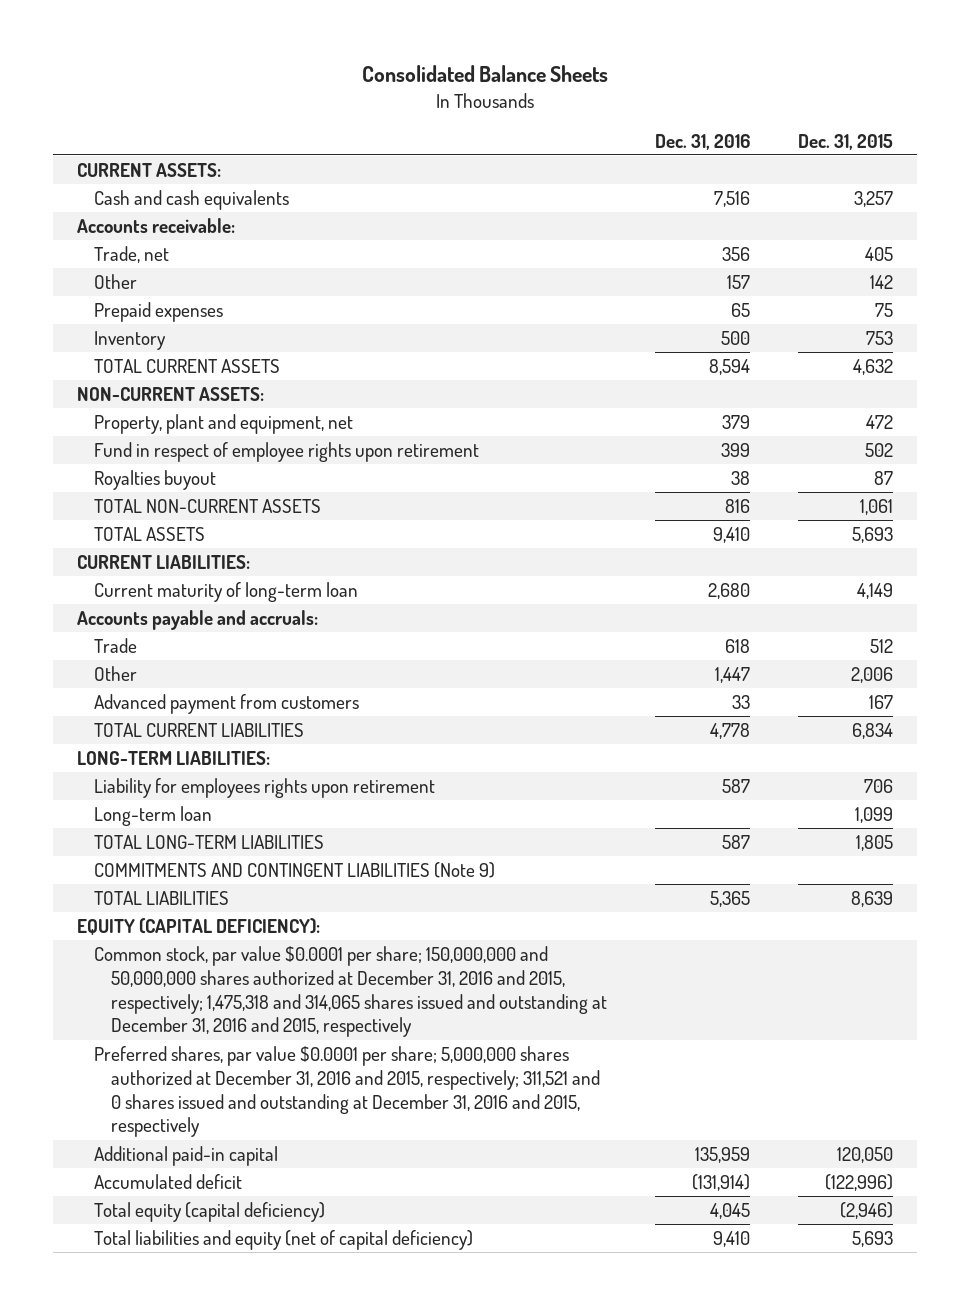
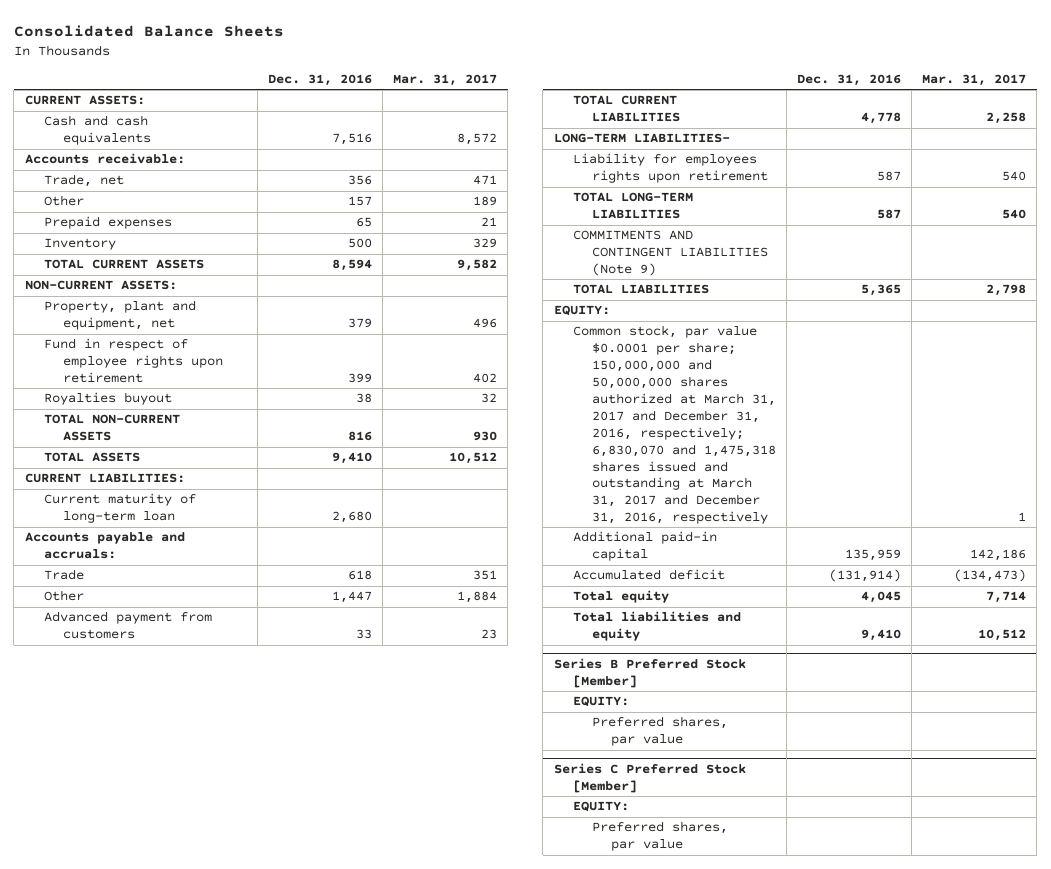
- | Dec. 31, 2016 | Dec. 31, 2015
+ | Dec. 31, 2016 | Mar. 31, 2017
- LONG-TERM LIABILITIES:
+ LONG-TERM LIABILITIES-
- Long-term loan | | 1,099
- EQUITY (CAPITAL DEFICIENCY):
- Common stock, par value $0.0001 per share; 150,000,000 and 50,000,000 shares authorized at December 31, 2016 and 2015, respectively; 1,475,318 and 314,065 shares issued and outstanding at December 31, 2016 and 2015, respectively
- Preferred shares, par value $0.0001 per share; 5,000,000 shares authorized at December 31, 2016 and 2015, respectively; 311,521 and 0 shares issued and outstanding at December 31, 2016 and 2015, respectively
+ EQUITY:
+ Common stock, par value $0.0001 per share; 150,000,000 and 50,000,000 shares authorized at March 31, 2017 and December 31, 2016, respectively; 6,830,070 and 1,475,318 shares issued and outstanding at March 31, 2017 and December 31, 2016, respectively | | 1
- Total equity (capital deficiency) | 4,045 | (2,946)
- Total liabilities and equity (net of capital deficiency) | 9,410 | 5,693
+ Total equity | 4,045 | 7,714
+ Total liabilities and equity | 9,410 | 10,512
+ Series B Preferred Stock [Member]
+ EQUITY:
+ Preferred shares, par value
+ Series C Preferred Stock [Member]
+ EQUITY:
+ Preferred shares, par value

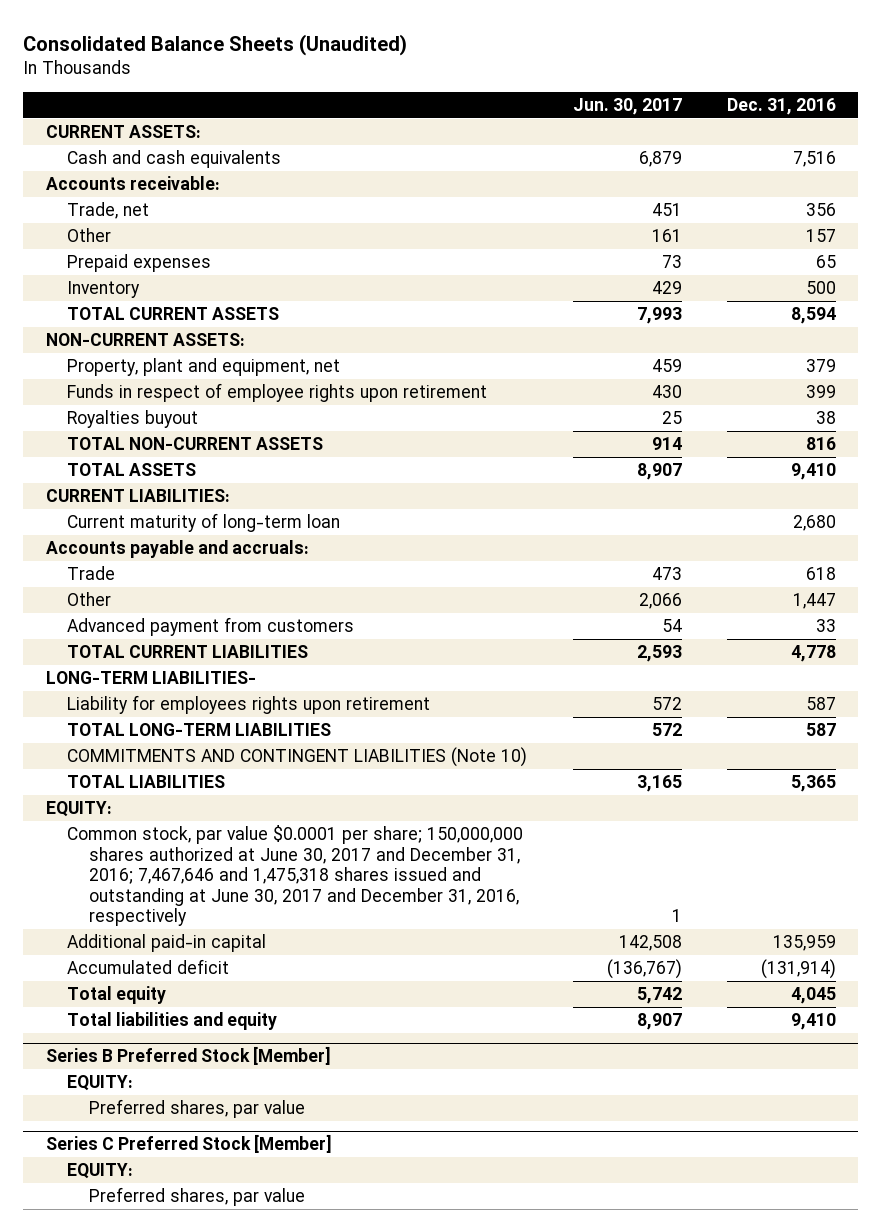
- Consolidated Balance Sheets
+ Consolidated Balance Sheets (Unaudited)
- | Dec. 31, 2016 | Mar. 31, 2017
+ | Jun. 30, 2017 | Dec. 31, 2016
- Fund in respect of employee rights upon retirement | 399 | 402
+ Funds in respect of employee rights upon retirement | 430 | 399
- COMMITMENTS AND CONTINGENT LIABILITIES (Note 9)
+ COMMITMENTS AND CONTINGENT LIABILITIES (Note 10)
- Common stock, par value $0.0001 per share; 150,000,000 and 50,000,000 shares authorized at March 31, 2017 and December 31, 2016, respectively; 6,830,070 and 1,475,318 shares issued and outstanding at March 31, 2017 and December 31, 2016, respectively | | 1
+ Common stock, par value $0.0001 per share; 150,000,000 shares authorized at June 30, 2017 and December 31, 2016; 7,467,646 and 1,475,318 shares issued and outstanding at June 30, 2017 and December 31, 2016, respectively | 1 |

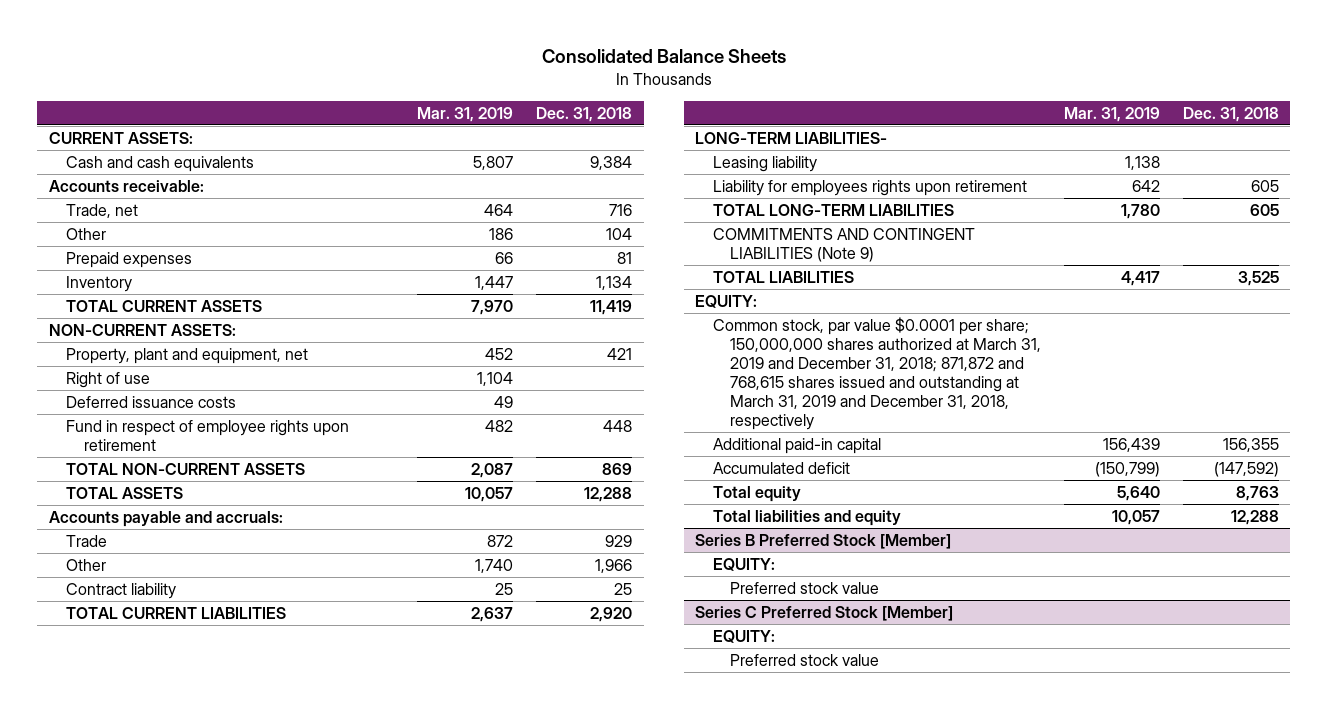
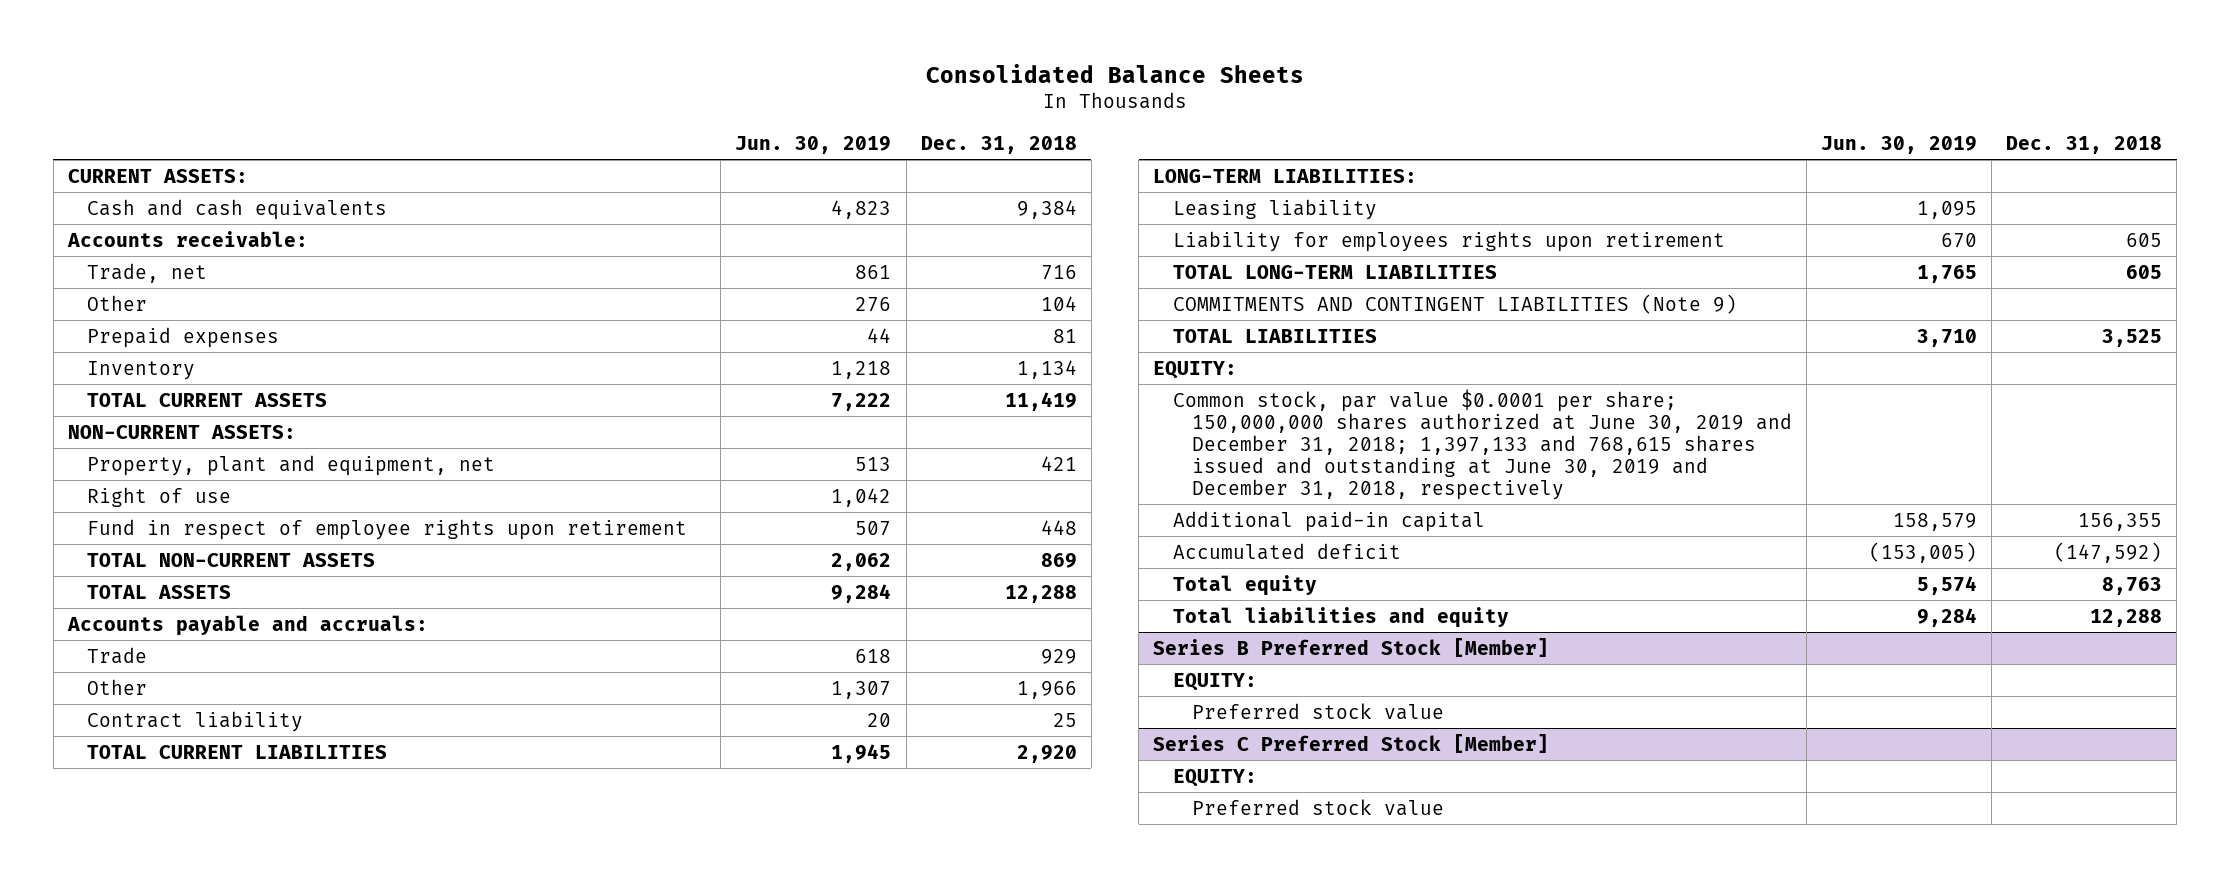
- | Mar. 31, 2019 | Dec. 31, 2018
+ | Jun. 30, 2019 | Dec. 31, 2018
- Deferred issuance costs | 49 |
- LONG-TERM LIABILITIES-
+ LONG-TERM LIABILITIES:
- Common stock, par value $0.0001 per share; 150,000,000 shares authorized at March 31, 2019 and December 31, 2018; 871,872 and 768,615 shares issued and outstanding at March 31, 2019 and December 31, 2018, respectively
+ Common stock, par value $0.0001 per share; 150,000,000 shares authorized at June 30, 2019 and December 31, 2018; 1,397,133 and 768,615 shares issued and outstanding at June 30, 2019 and December 31, 2018, respectively

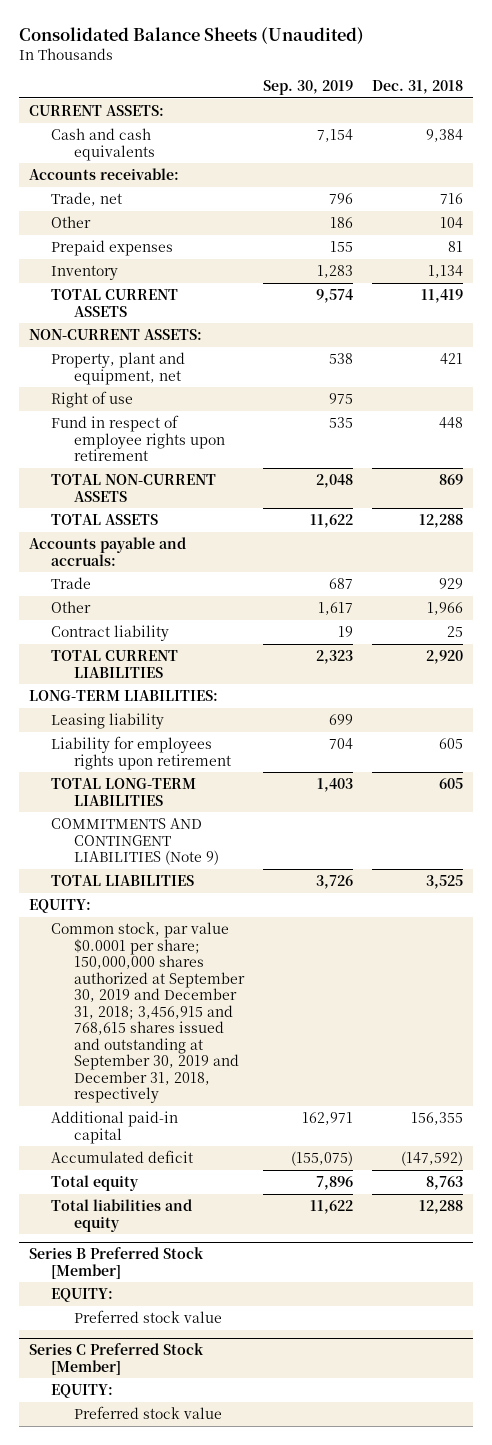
- Consolidated Balance Sheets
+ Consolidated Balance Sheets (Unaudited)
- | Jun. 30, 2019 | Dec. 31, 2018
+ | Sep. 30, 2019 | Dec. 31, 2018
- Common stock, par value $0.0001 per share; 150,000,000 shares authorized at June 30, 2019 and December 31, 2018; 1,397,133 and 768,615 shares issued and outstanding at June 30, 2019 and December 31, 2018, respectively
+ Common stock, par value $0.0001 per share; 150,000,000 shares authorized at September 30, 2019 and December 31, 2018; 3,456,915 and 768,615 shares issued and outstanding at September 30, 2019 and December 31, 2018, respectively

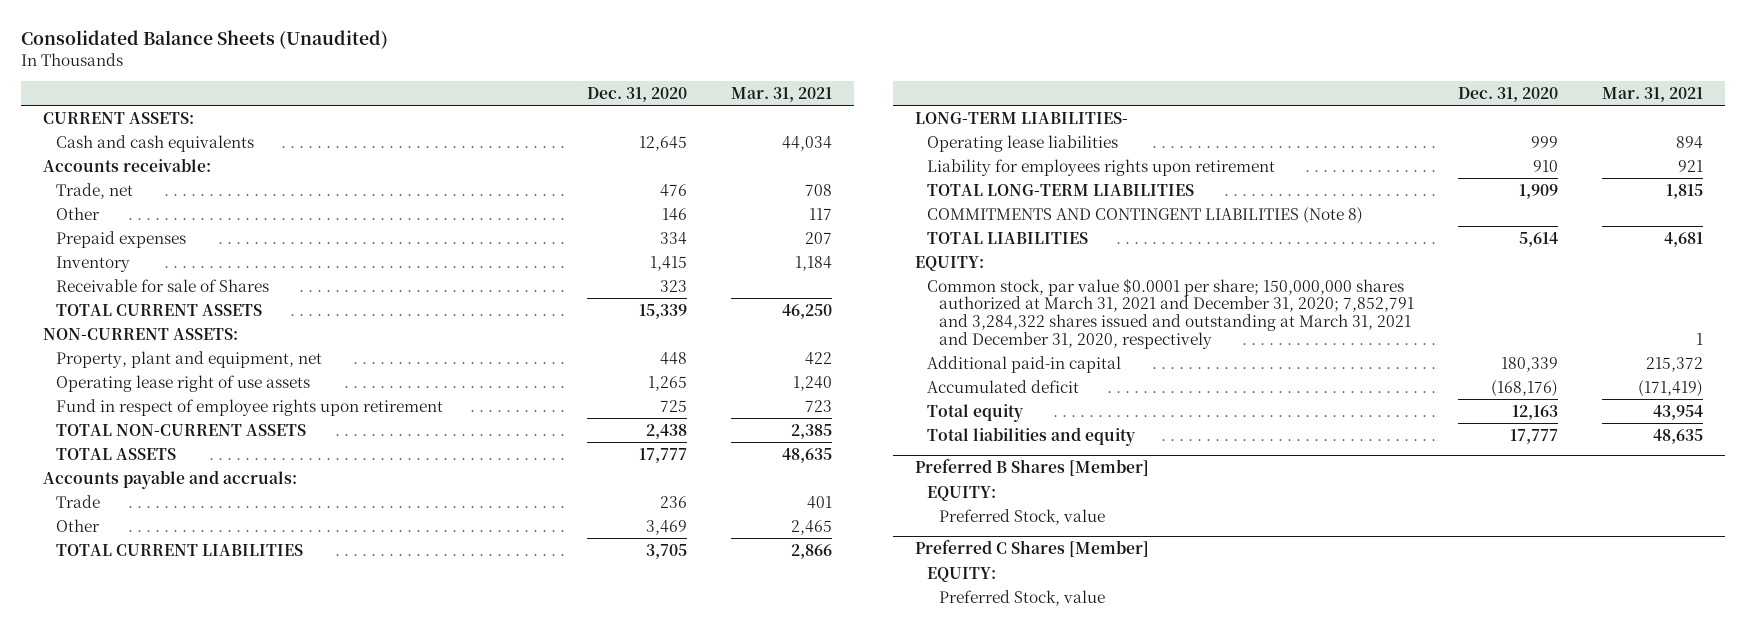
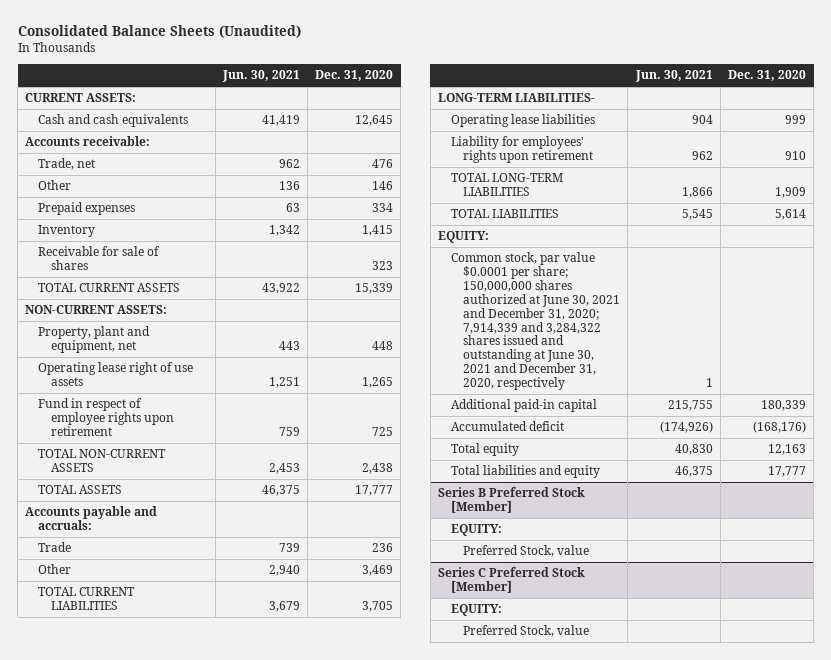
- | Dec. 31, 2020 | Mar. 31, 2021
+ | Jun. 30, 2021 | Dec. 31, 2020
- Receivable for sale of Shares | 323 |
+ Receivable for sale of shares | | 323
- Liability for employees rights upon retirement | 910 | 921
+ Liability for employees' rights upon retirement | 962 | 910
- COMMITMENTS AND CONTINGENT LIABILITIES (Note 8)
- Common stock, par value $0.0001 per share; 150,000,000 shares authorized at March 31, 2021 and December 31, 2020; 7,852,791 and 3,284,322 shares issued and outstanding at March 31, 2021 and December 31, 2020, respectively | | 1
+ Common stock, par value $0.0001 per share; 150,000,000 shares authorized at June 30, 2021 and December 31, 2020; 7,914,339 and 3,284,322 shares issued and outstanding at June 30, 2021 and December 31, 2020, respectively | 1 |
- Preferred B Shares [Member]
+ Series B Preferred Stock [Member]
- Preferred C Shares [Member]
+ Series C Preferred Stock [Member]

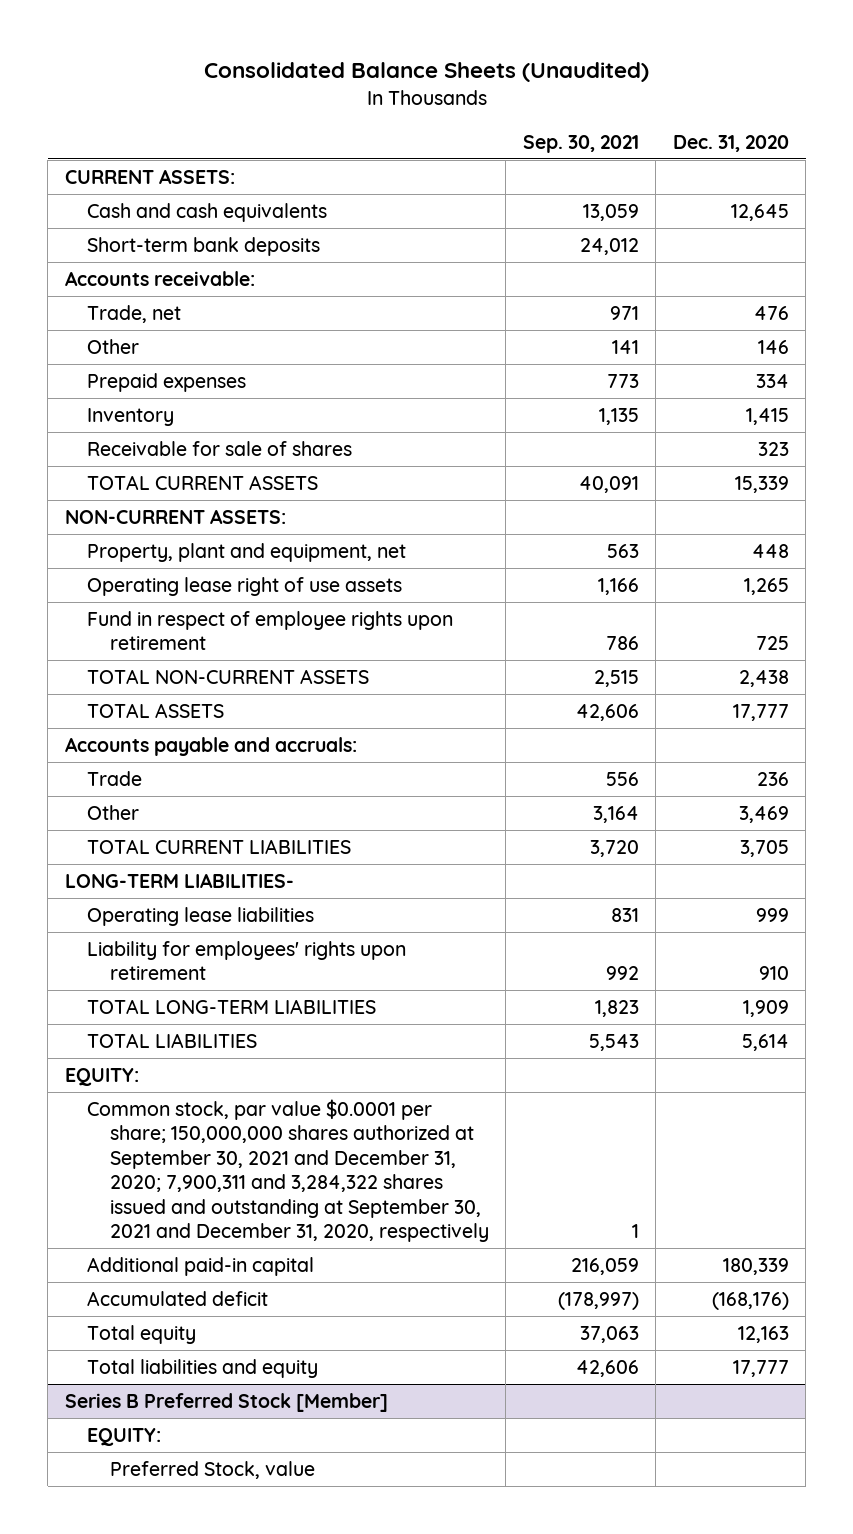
- | Jun. 30, 2021 | Dec. 31, 2020
+ | Sep. 30, 2021 | Dec. 31, 2020
+ Short-term bank deposits | 24,012 |
- Common stock, par value $0.0001 per share; 150,000,000 shares authorized at June 30, 2021 and December 31, 2020; 7,914,339 and 3,284,322 shares issued and outstanding at June 30, 2021 and December 31, 2020, respectively | 1 |
+ Common stock, par value $0.0001 per share; 150,000,000 shares authorized at September 30, 2021 and December 31, 2020; 7,900,311 and 3,284,322 shares issued and outstanding at September 30, 2021 and December 31, 2020, respectively | 1 |
- Series C Preferred Stock [Member]
- EQUITY:
- Preferred Stock, value

